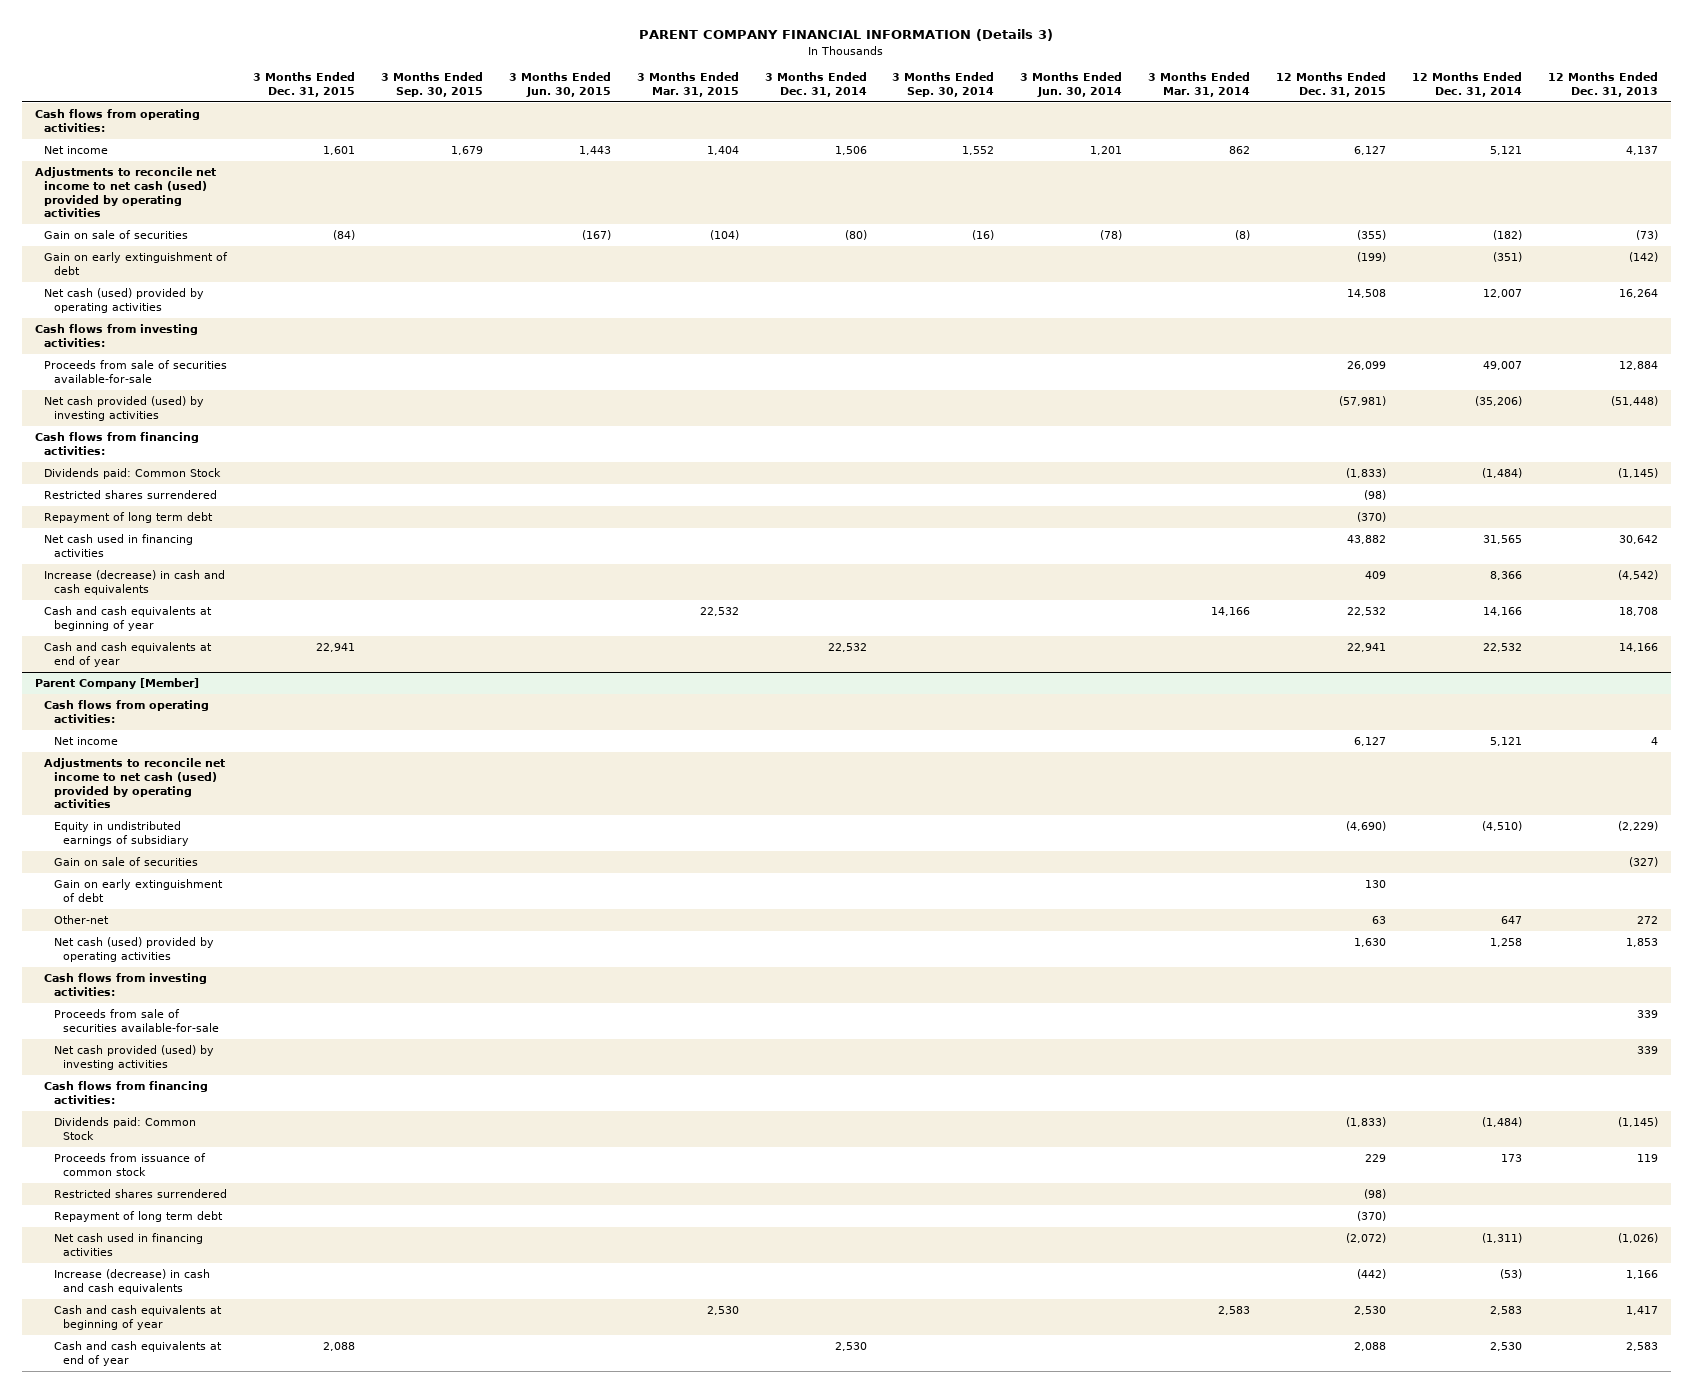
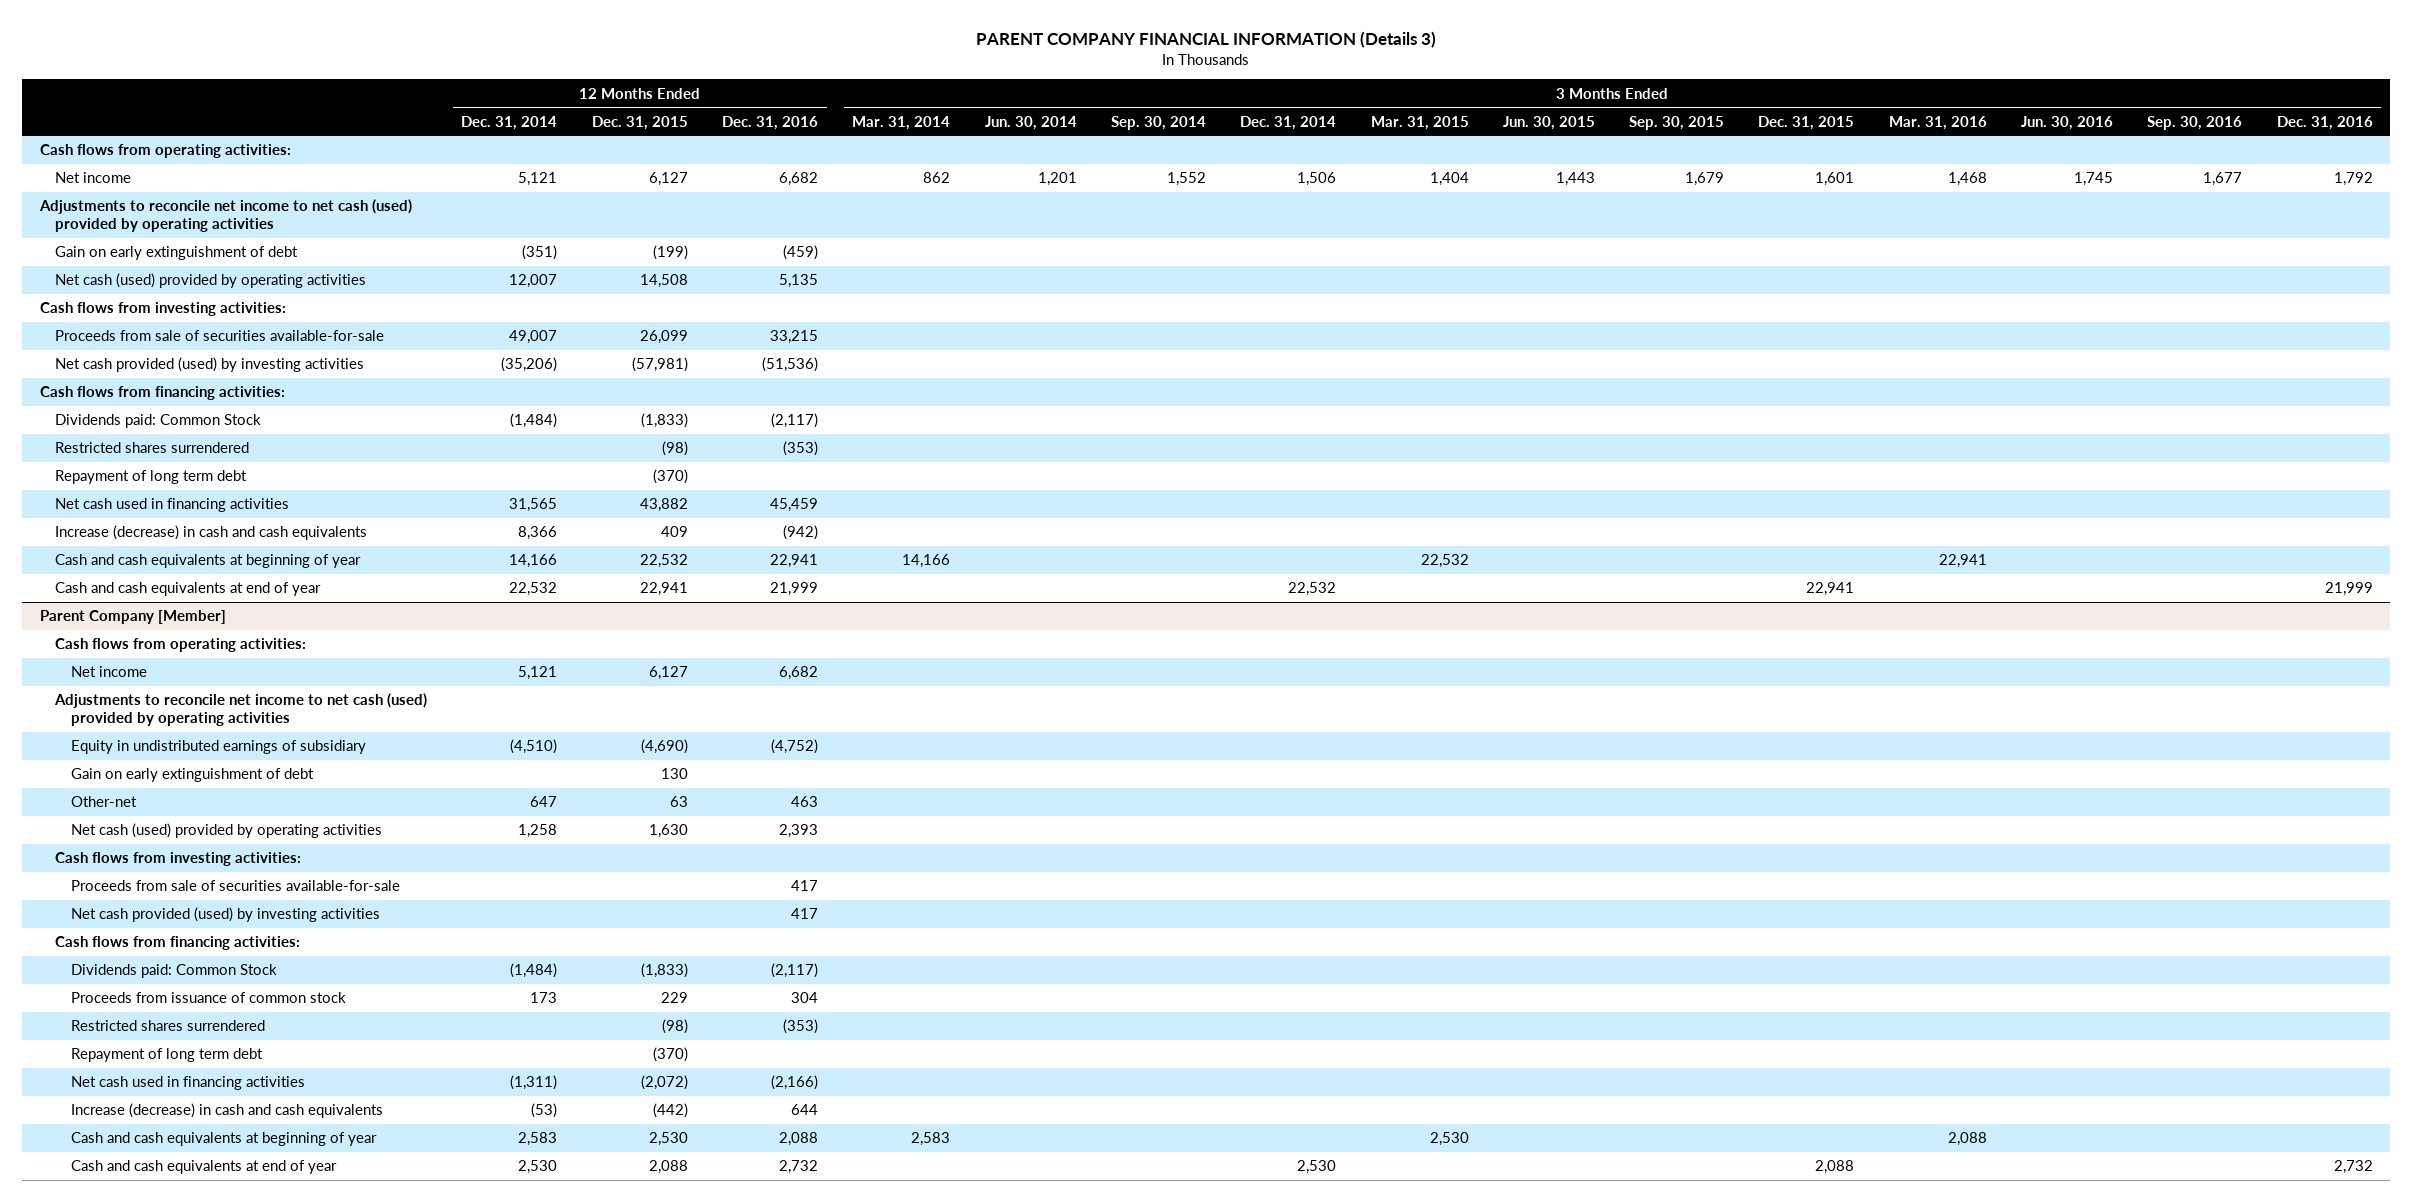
- | 3 Months Ended Dec. 31, 2015 | 3 Months Ended Sep. 30, 2015 | 3 Months Ended Jun. 30, 2015 | 3 Months Ended Mar. 31, 2015 | 3 Months Ended Dec. 31, 2014 | 3 Months Ended Sep. 30, 2014 | 3 Months Ended Jun. 30, 2014 | 3 Months Ended Mar. 31, 2014 | 12 Months Ended Dec. 31, 2015 | 12 Months Ended Dec. 31, 2014 | 12 Months Ended Dec. 31, 2013
+ | 12 Months Ended Dec. 31, 2014 | 12 Months Ended Dec. 31, 2015 | 12 Months Ended Dec. 31, 2016 | 3 Months Ended Mar. 31, 2014 | 3 Months Ended Jun. 30, 2014 | 3 Months Ended Sep. 30, 2014 | 3 Months Ended Dec. 31, 2014 | 3 Months Ended Mar. 31, 2015 | 3 Months Ended Jun. 30, 2015 | 3 Months Ended Sep. 30, 2015 | 3 Months Ended Dec. 31, 2015 | 3 Months Ended Mar. 31, 2016 | 3 Months Ended Jun. 30, 2016 | 3 Months Ended Sep. 30, 2016 | 3 Months Ended Dec. 31, 2016
- Gain on sale of securities | (84) | | (167) | (104) | (80) | (16) | (78) | (8) | (355) | (182) | (73)
@ Parent Company [Member]
- Gain on sale of securities | | | | | | | | | | | (327)

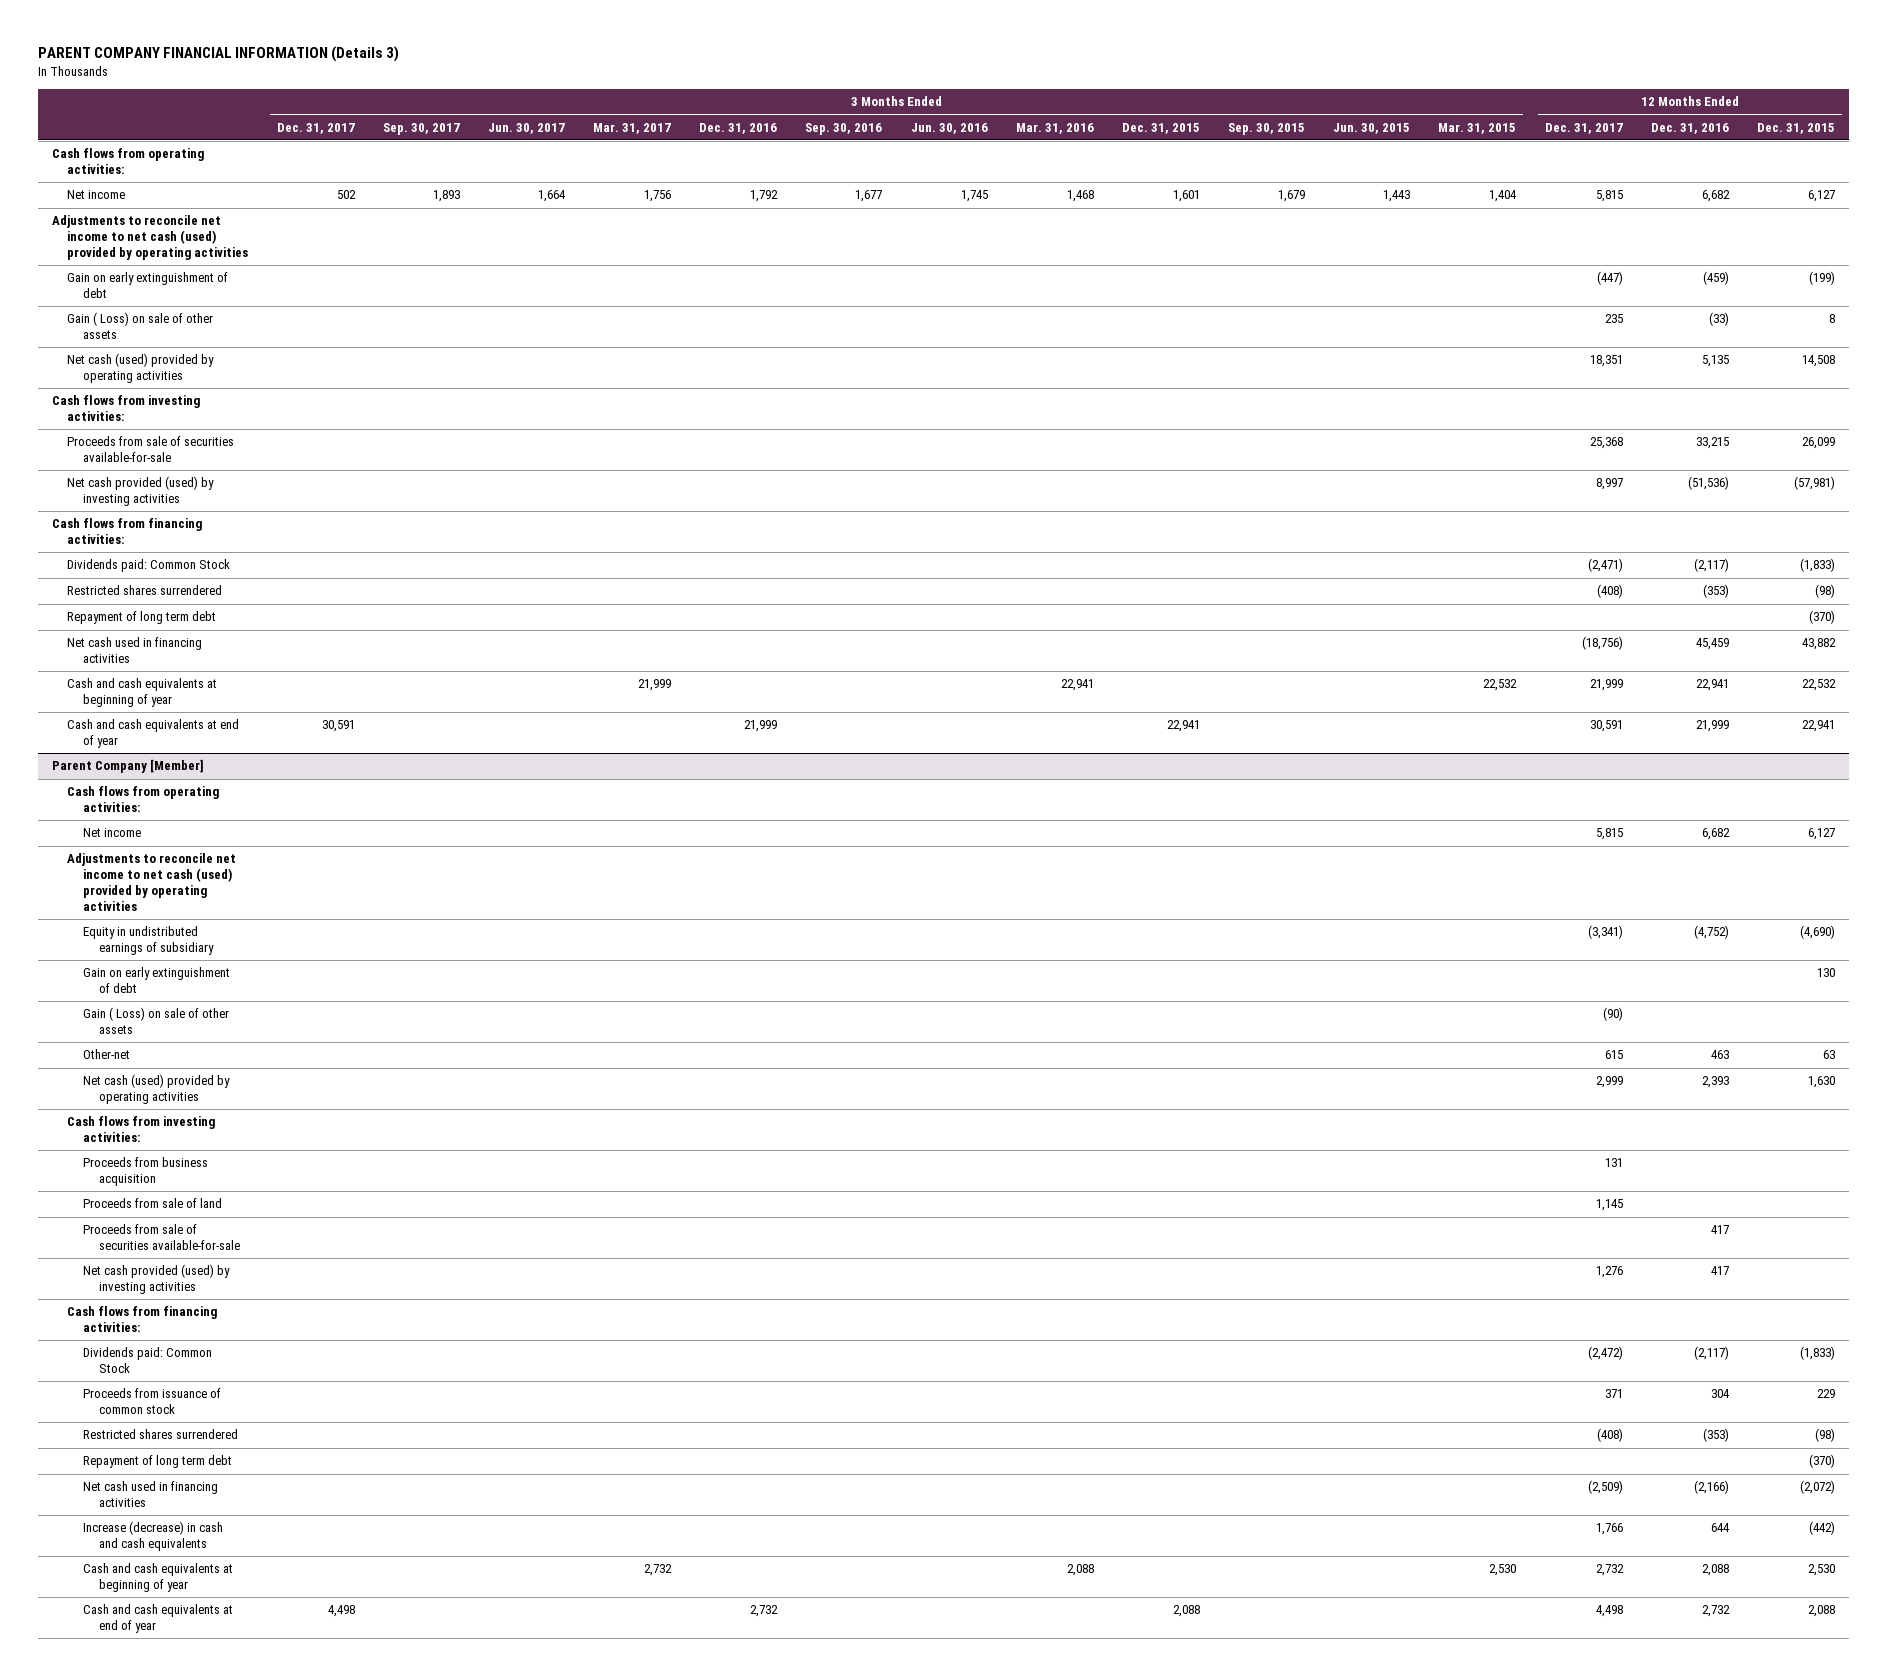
- | 12 Months Ended Dec. 31, 2014 | 12 Months Ended Dec. 31, 2015 | 12 Months Ended Dec. 31, 2016 | 3 Months Ended Mar. 31, 2014 | 3 Months Ended Jun. 30, 2014 | 3 Months Ended Sep. 30, 2014 | 3 Months Ended Dec. 31, 2014 | 3 Months Ended Mar. 31, 2015 | 3 Months Ended Jun. 30, 2015 | 3 Months Ended Sep. 30, 2015 | 3 Months Ended Dec. 31, 2015 | 3 Months Ended Mar. 31, 2016 | 3 Months Ended Jun. 30, 2016 | 3 Months Ended Sep. 30, 2016 | 3 Months Ended Dec. 31, 2016
+ | 3 Months Ended Dec. 31, 2017 | 3 Months Ended Sep. 30, 2017 | 3 Months Ended Jun. 30, 2017 | 3 Months Ended Mar. 31, 2017 | 3 Months Ended Dec. 31, 2016 | 3 Months Ended Sep. 30, 2016 | 3 Months Ended Jun. 30, 2016 | 3 Months Ended Mar. 31, 2016 | 3 Months Ended Dec. 31, 2015 | 3 Months Ended Sep. 30, 2015 | 3 Months Ended Jun. 30, 2015 | 3 Months Ended Mar. 31, 2015 | 12 Months Ended Dec. 31, 2017 | 12 Months Ended Dec. 31, 2016 | 12 Months Ended Dec. 31, 2015
+ Gain ( Loss) on sale of other assets | | | | | | | | | | | | | 235 | (33) | 8
- Increase (decrease) in cash and cash equivalents | 8,366 | 409 | (942) | | | | | | | | | | | |
@ Parent Company [Member]
+ Gain ( Loss) on sale of other assets | | | | | | | | | | | | | (90) | |
+ Proceeds from business acquisition | | | | | | | | | | | | | 131 | |
+ Proceeds from sale of land | | | | | | | | | | | | | 1,145 | |

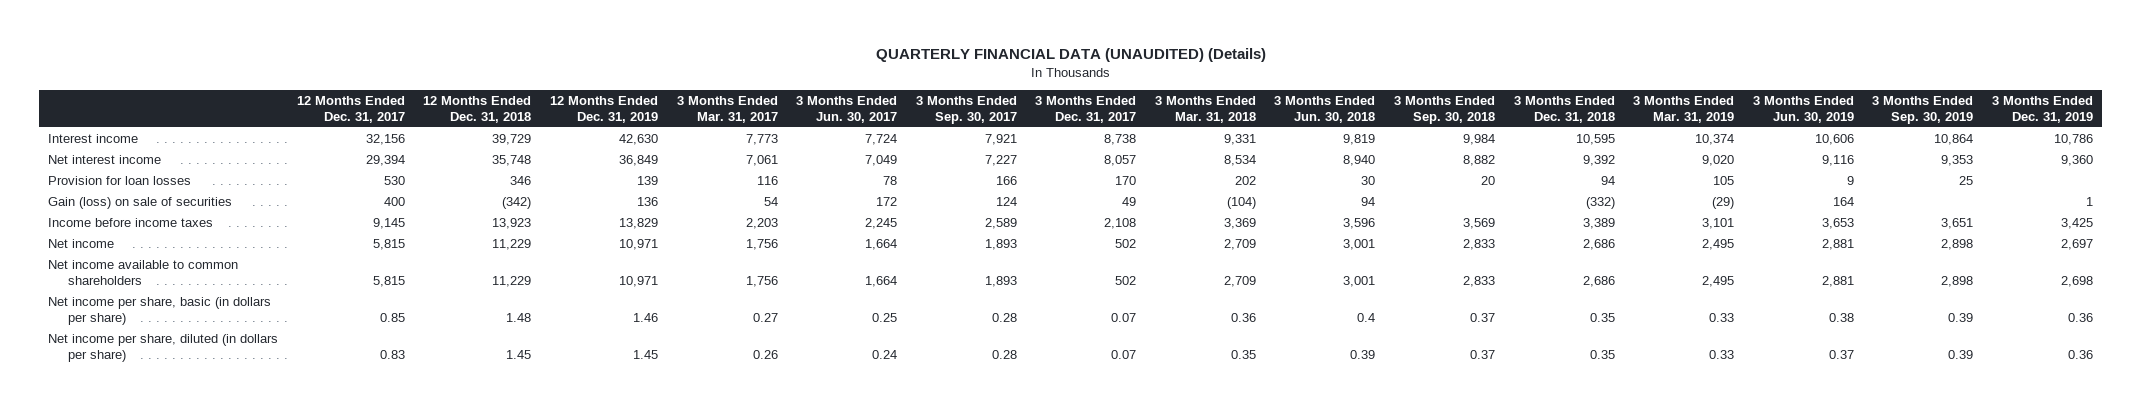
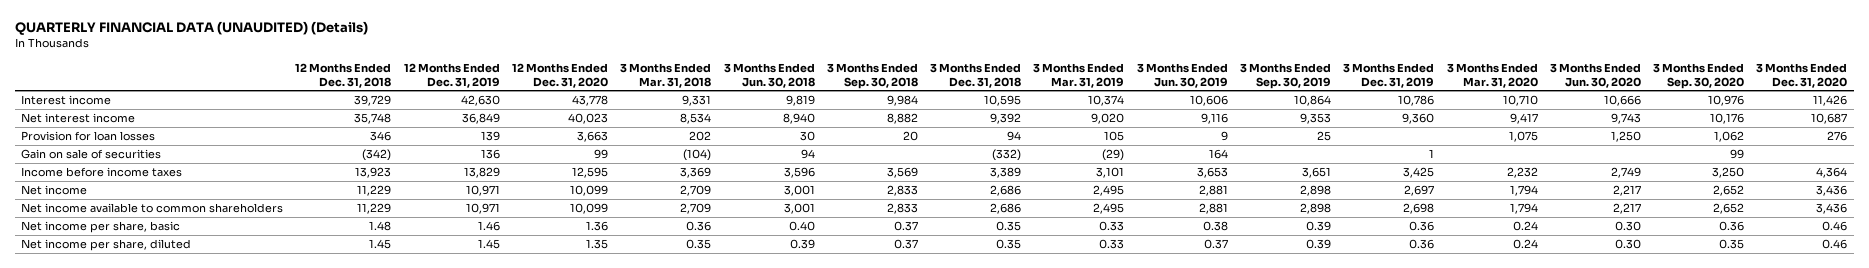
- | 12 Months Ended Dec. 31, 2017 | 12 Months Ended Dec. 31, 2018 | 12 Months Ended Dec. 31, 2019 | 3 Months Ended Mar. 31, 2017 | 3 Months Ended Jun. 30, 2017 | 3 Months Ended Sep. 30, 2017 | 3 Months Ended Dec. 31, 2017 | 3 Months Ended Mar. 31, 2018 | 3 Months Ended Jun. 30, 2018 | 3 Months Ended Sep. 30, 2018 | 3 Months Ended Dec. 31, 2018 | 3 Months Ended Mar. 31, 2019 | 3 Months Ended Jun. 30, 2019 | 3 Months Ended Sep. 30, 2019 | 3 Months Ended Dec. 31, 2019
+ | 12 Months Ended Dec. 31, 2018 | 12 Months Ended Dec. 31, 2019 | 12 Months Ended Dec. 31, 2020 | 3 Months Ended Mar. 31, 2018 | 3 Months Ended Jun. 30, 2018 | 3 Months Ended Sep. 30, 2018 | 3 Months Ended Dec. 31, 2018 | 3 Months Ended Mar. 31, 2019 | 3 Months Ended Jun. 30, 2019 | 3 Months Ended Sep. 30, 2019 | 3 Months Ended Dec. 31, 2019 | 3 Months Ended Mar. 31, 2020 | 3 Months Ended Jun. 30, 2020 | 3 Months Ended Sep. 30, 2020 | 3 Months Ended Dec. 31, 2020
- Gain (loss) on sale of securities | 400 | (342) | 136 | 54 | 172 | 124 | 49 | (104) | 94 | | (332) | (29) | 164 | | 1
+ Gain on sale of securities | (342) | 136 | 99 | (104) | 94 | | (332) | (29) | 164 | | 1 | | | 99 |
- Net income per share, basic (in dollars per share) | 0.85 | 1.48 | 1.46 | 0.27 | 0.25 | 0.28 | 0.07 | 0.36 | 0.4 | 0.37 | 0.35 | 0.33 | 0.38 | 0.39 | 0.36
- Net income per share, diluted (in dollars per share) | 0.83 | 1.45 | 1.45 | 0.26 | 0.24 | 0.28 | 0.07 | 0.35 | 0.39 | 0.37 | 0.35 | 0.33 | 0.37 | 0.39 | 0.36
+ Net income per share, basic | 1.48 | 1.46 | 1.36 | 0.36 | 0.40 | 0.37 | 0.35 | 0.33 | 0.38 | 0.39 | 0.36 | 0.24 | 0.30 | 0.36 | 0.46
+ Net income per share, diluted | 1.45 | 1.45 | 1.35 | 0.35 | 0.39 | 0.37 | 0.35 | 0.33 | 0.37 | 0.39 | 0.36 | 0.24 | 0.30 | 0.35 | 0.46

